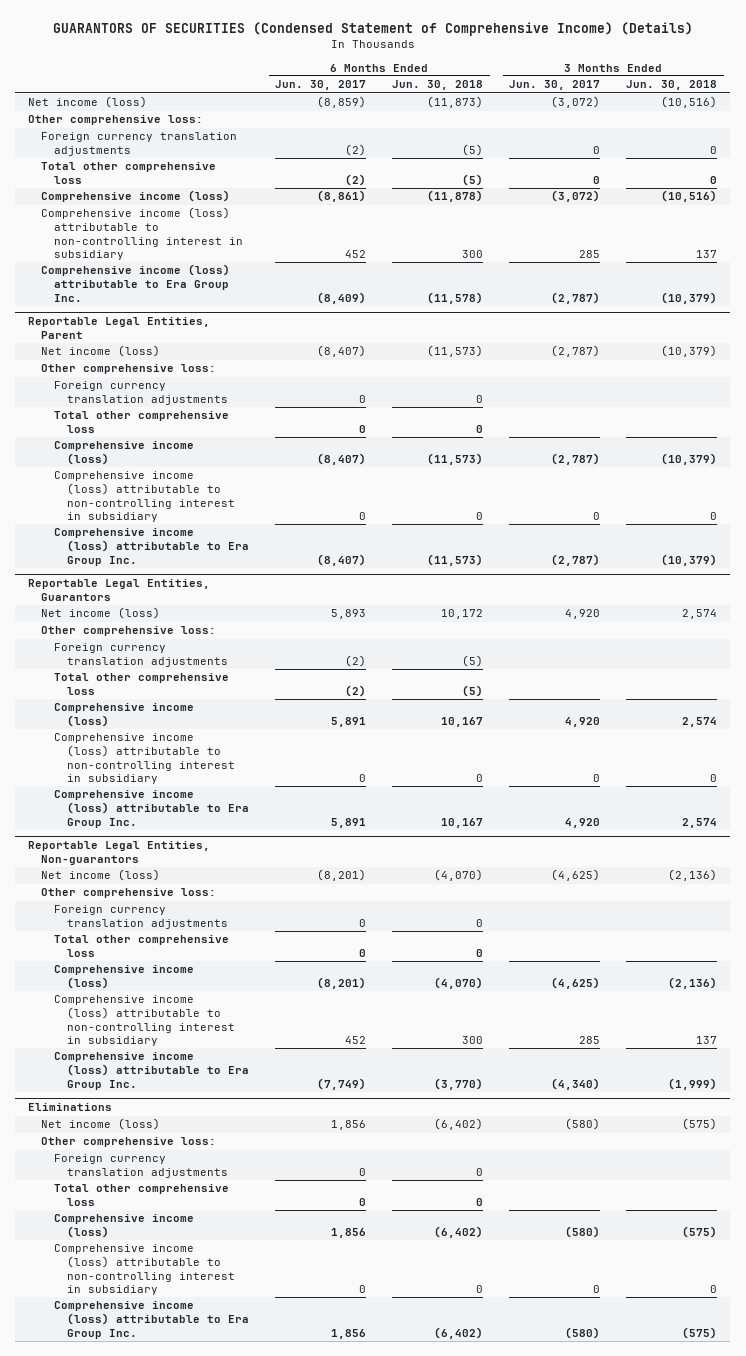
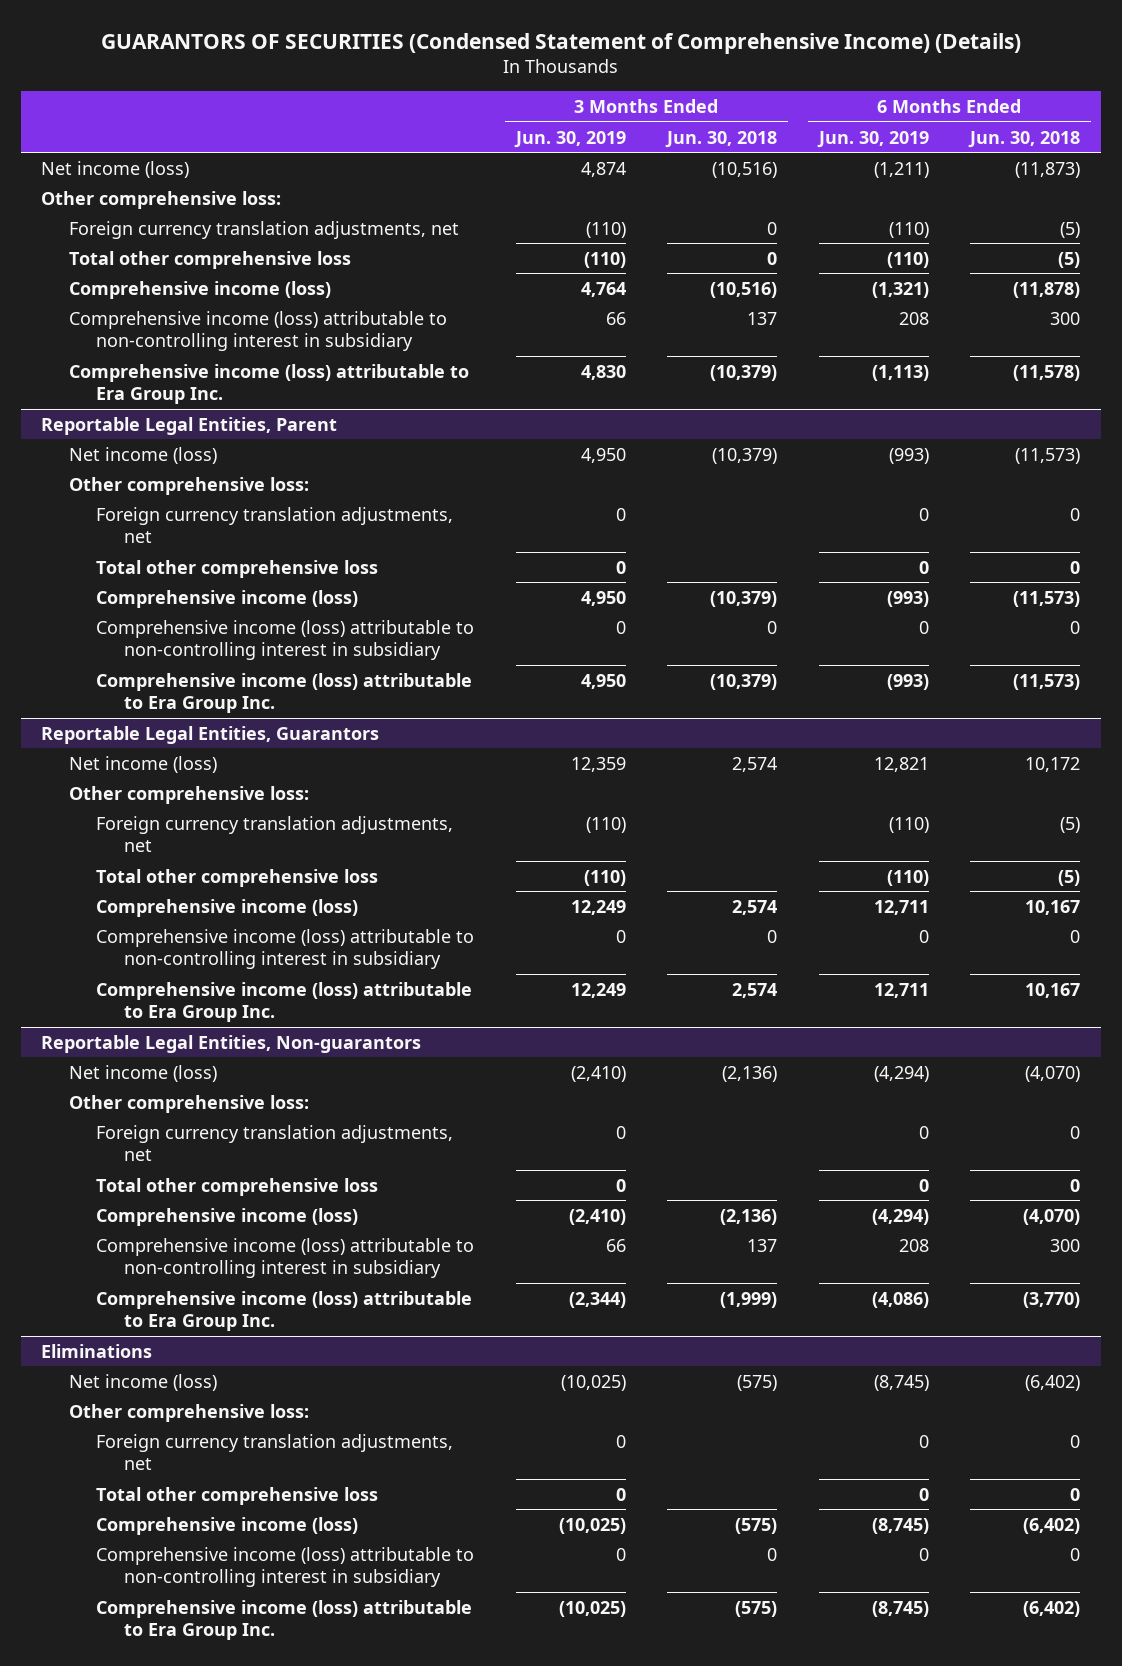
- | 6 Months Ended Jun. 30, 2017 | 6 Months Ended Jun. 30, 2018 | 3 Months Ended Jun. 30, 2017 | 3 Months Ended Jun. 30, 2018
+ | 3 Months Ended Jun. 30, 2019 | 3 Months Ended Jun. 30, 2018 | 6 Months Ended Jun. 30, 2019 | 6 Months Ended Jun. 30, 2018
- Foreign currency translation adjustments | (2) | (5) | 0 | 0
+ Foreign currency translation adjustments, net | (110) | 0 | (110) | (5)
@ Reportable Legal Entities, Parent
- Foreign currency translation adjustments | 0 | 0 | |
+ Foreign currency translation adjustments, net | 0 | | 0 | 0
@ Reportable Legal Entities, Guarantors
- Foreign currency translation adjustments | (2) | (5) | |
+ Foreign currency translation adjustments, net | (110) | | (110) | (5)
@ Reportable Legal Entities, Non-guarantors
- Foreign currency translation adjustments | 0 | 0 | |
+ Foreign currency translation adjustments, net | 0 | | 0 | 0
@ Eliminations
- Foreign currency translation adjustments | 0 | 0 | |
+ Foreign currency translation adjustments, net | 0 | | 0 | 0

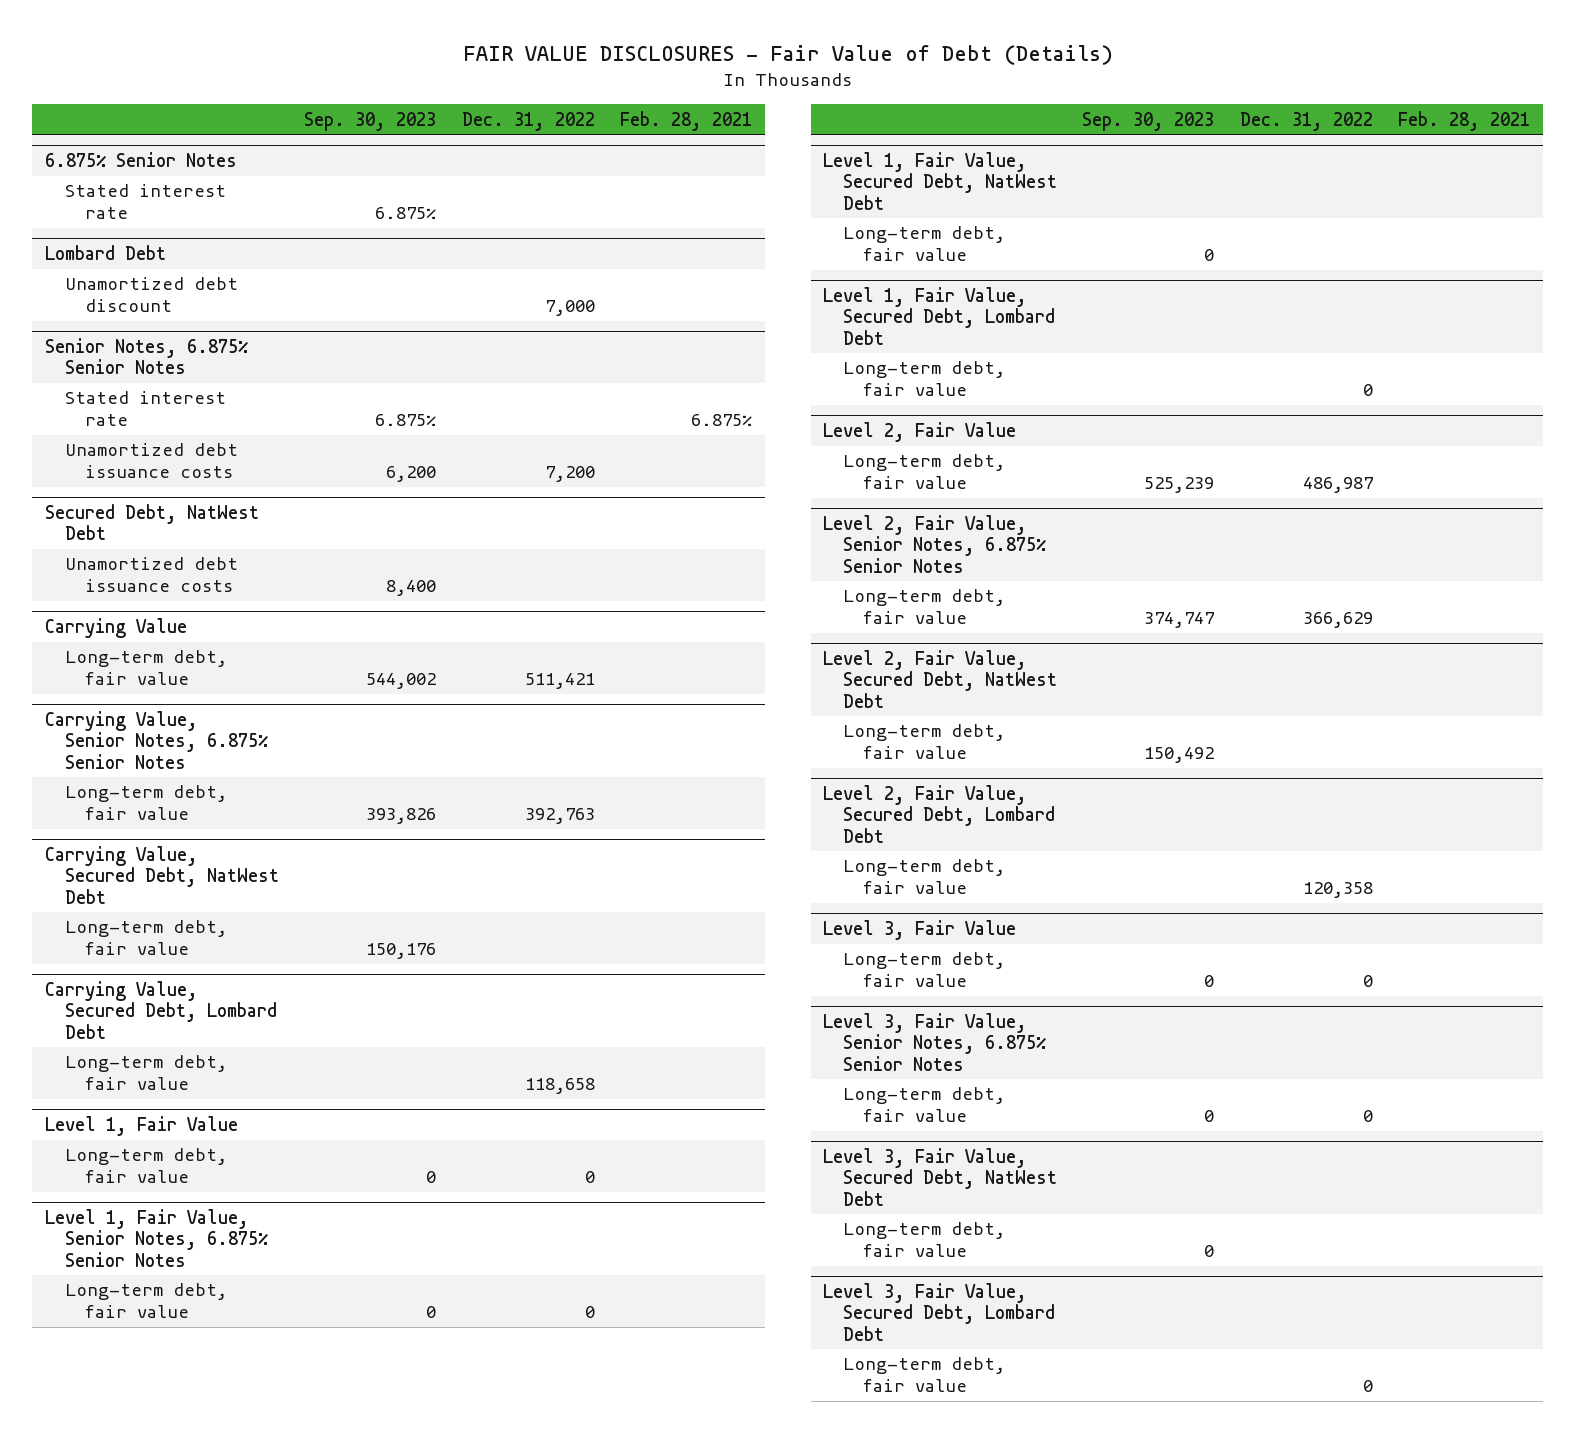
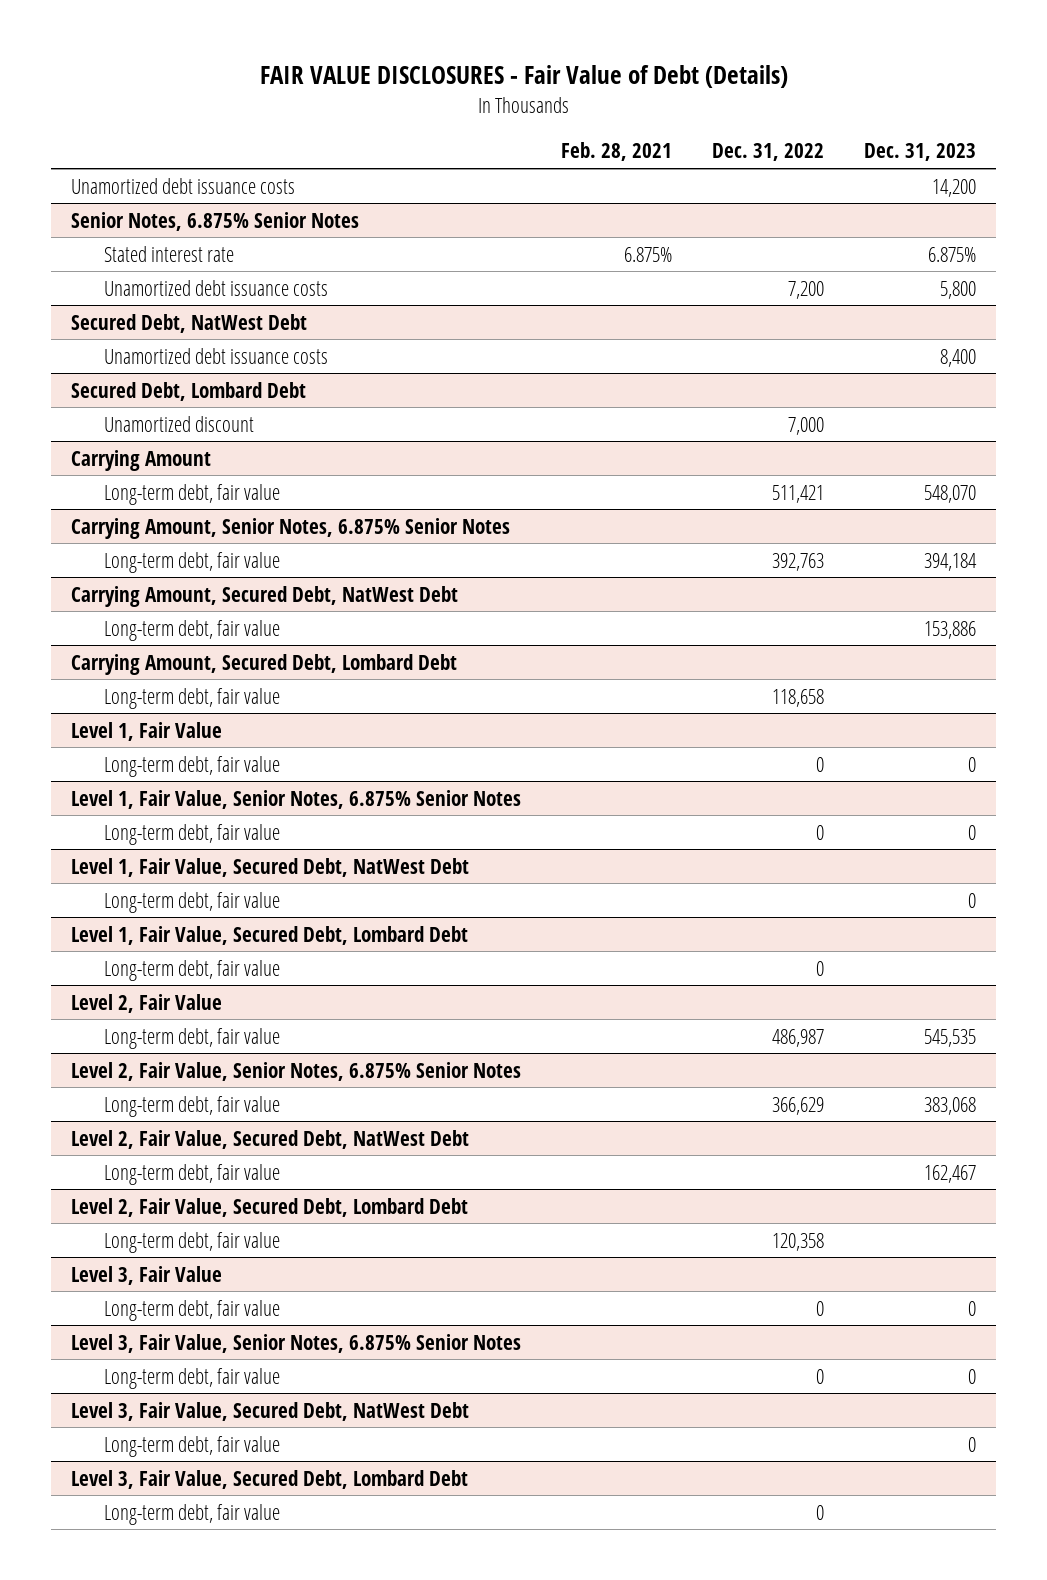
- | Sep. 30, 2023 | Dec. 31, 2022 | Feb. 28, 2021
+ | Feb. 28, 2021 | Dec. 31, 2022 | Dec. 31, 2023
- 6.875% Senior Notes
- Stated interest rate | 6.875% | |
- Lombard Debt
- Unamortized debt discount | | 7,000 |
+ Unamortized debt issuance costs | | | 14,200
- Carrying Value
+ Secured Debt, Lombard Debt
+ Unamortized discount | | 7,000 |
+ Carrying Amount
- Carrying Value, Senior Notes, 6.875% Senior Notes
+ Carrying Amount, Senior Notes, 6.875% Senior Notes
- Carrying Value, Secured Debt, NatWest Debt
+ Carrying Amount, Secured Debt, NatWest Debt
- Carrying Value, Secured Debt, Lombard Debt
+ Carrying Amount, Secured Debt, Lombard Debt

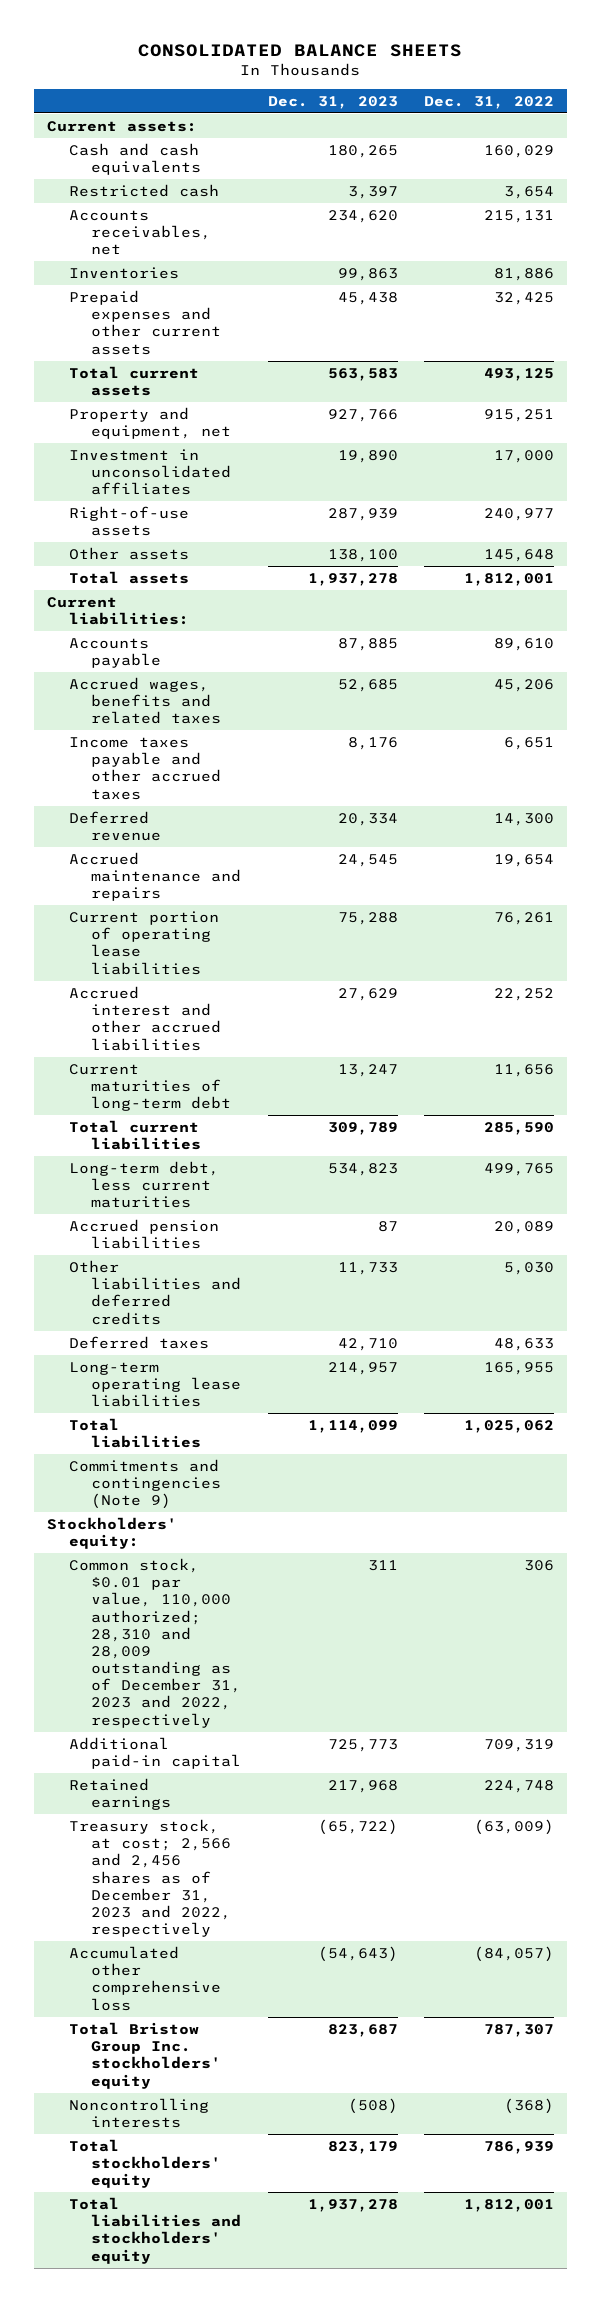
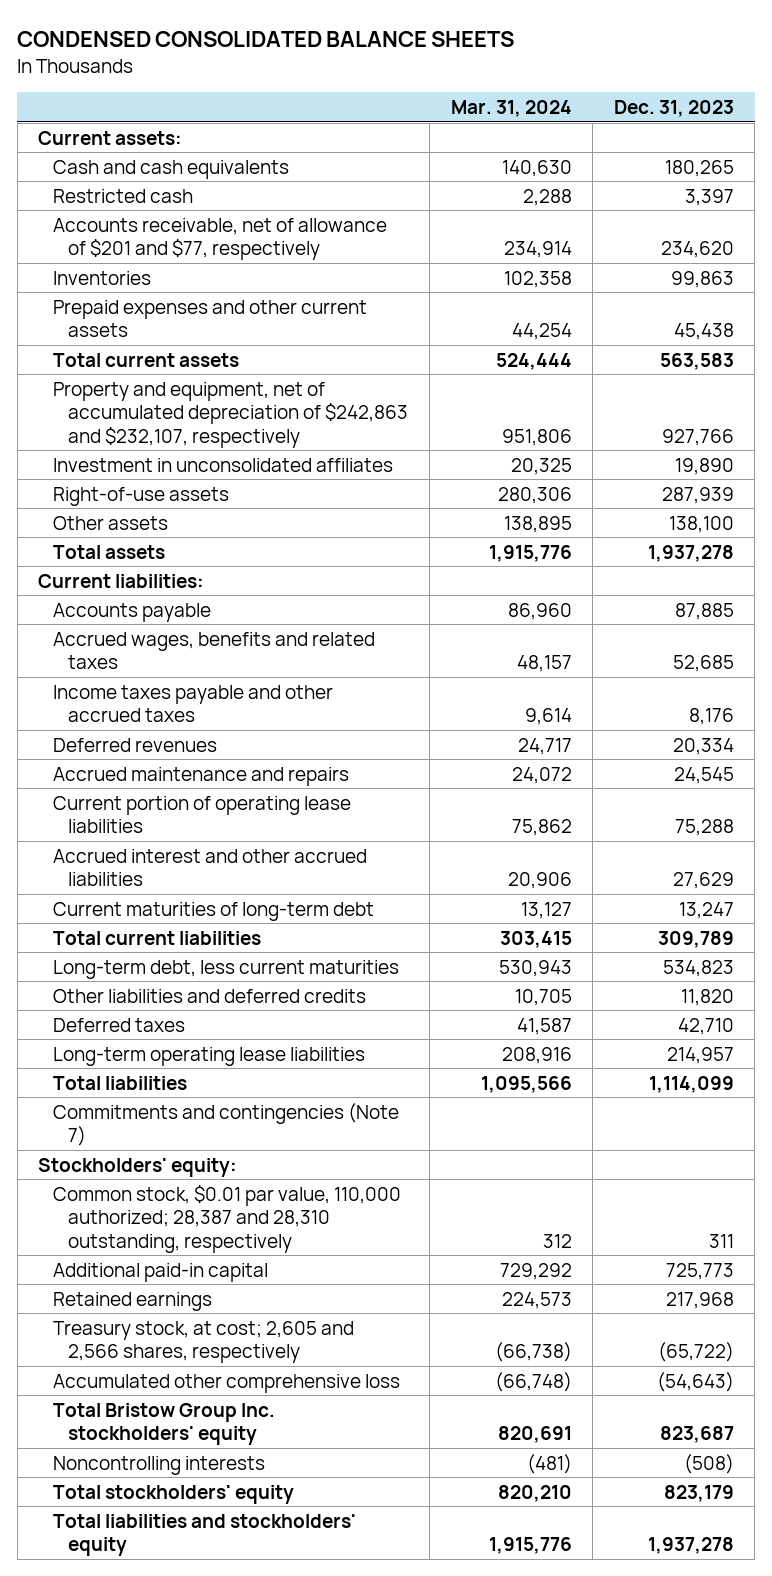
- CONSOLIDATED BALANCE SHEETS
+ CONDENSED CONSOLIDATED BALANCE SHEETS
- | Dec. 31, 2023 | Dec. 31, 2022
+ | Mar. 31, 2024 | Dec. 31, 2023
- Accounts receivables, net | 234,620 | 215,131
+ Accounts receivable, net of allowance of $201 and $77, respectively | 234,914 | 234,620
- Property and equipment, net | 927,766 | 915,251
+ Property and equipment, net of accumulated depreciation of $242,863 and $232,107, respectively | 951,806 | 927,766
- Deferred revenue | 20,334 | 14,300
+ Deferred revenues | 24,717 | 20,334
- Accrued pension liabilities | 87 | 20,089
- Other liabilities and deferred credits | 11,733 | 5,030
+ Other liabilities and deferred credits | 10,705 | 11,820
- Commitments and contingencies (Note 9)
+ Commitments and contingencies (Note 7)
- Common stock, $0.01 par value, 110,000 authorized; 28,310 and 28,009 outstanding as of December 31, 2023 and 2022, respectively | 311 | 306
+ Common stock, $0.01 par value, 110,000 authorized; 28,387 and 28,310 outstanding, respectively | 312 | 311
- Treasury stock, at cost; 2,566 and 2,456 shares as of December 31, 2023 and 2022, respectively | (65,722) | (63,009)
+ Treasury stock, at cost; 2,605 and 2,566 shares, respectively | (66,738) | (65,722)

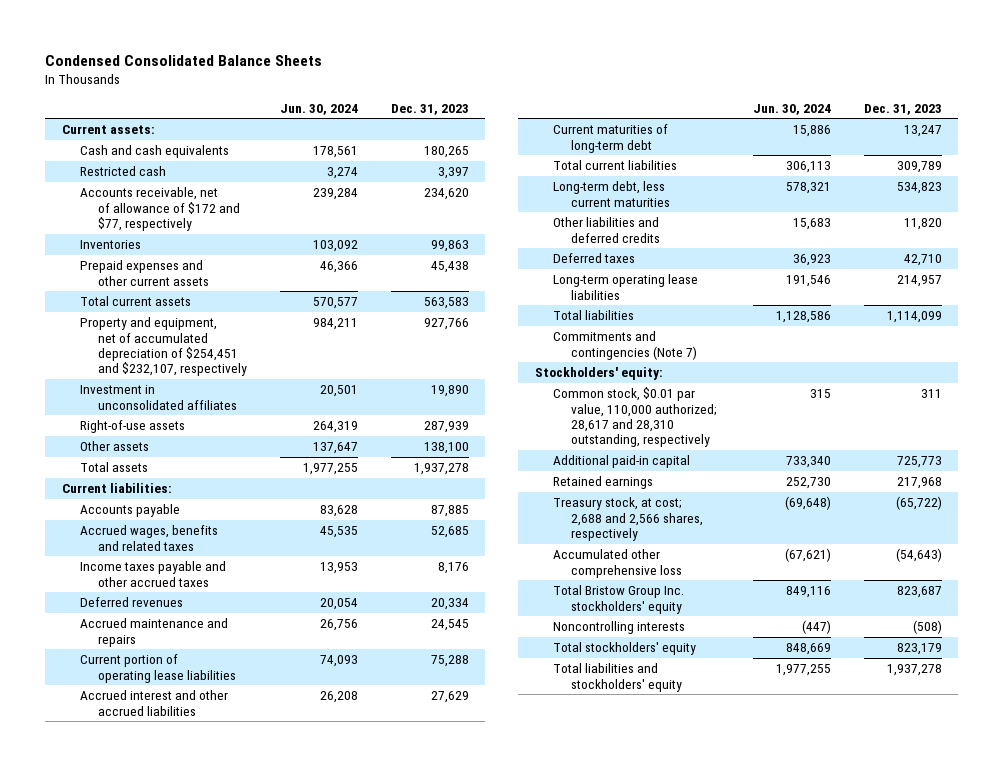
- CONDENSED CONSOLIDATED BALANCE SHEETS
+ Condensed Consolidated Balance Sheets
- | Mar. 31, 2024 | Dec. 31, 2023
+ | Jun. 30, 2024 | Dec. 31, 2023
- Accounts receivable, net of allowance of $201 and $77, respectively | 234,914 | 234,620
+ Accounts receivable, net of allowance of $172 and $77, respectively | 239,284 | 234,620
- Property and equipment, net of accumulated depreciation of $242,863 and $232,107, respectively | 951,806 | 927,766
+ Property and equipment, net of accumulated depreciation of $254,451 and $232,107, respectively | 984,211 | 927,766
- Common stock, $0.01 par value, 110,000 authorized; 28,387 and 28,310 outstanding, respectively | 312 | 311
+ Common stock, $0.01 par value, 110,000 authorized; 28,617 and 28,310 outstanding, respectively | 315 | 311
- Treasury stock, at cost; 2,605 and 2,566 shares, respectively | (66,738) | (65,722)
+ Treasury stock, at cost; 2,688 and 2,566 shares, respectively | (69,648) | (65,722)

